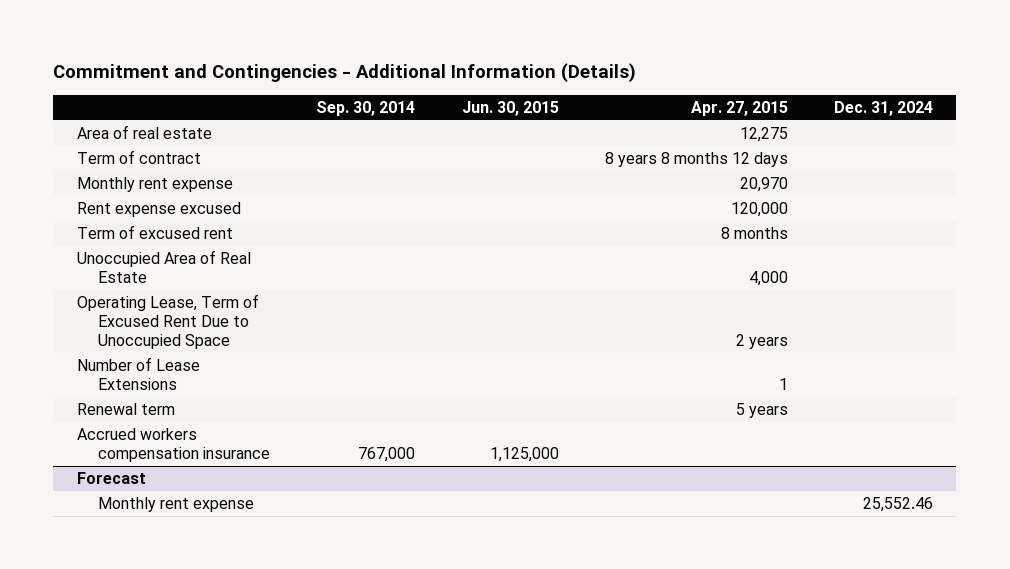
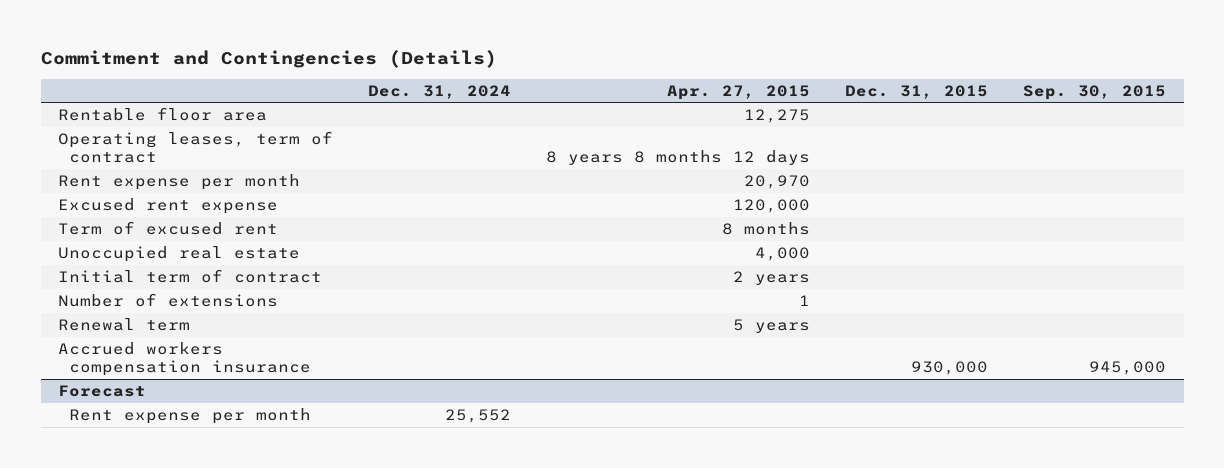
- Commitment and Contingencies - Additional Information (Details)
+ Commitment and Contingencies (Details)
- | Sep. 30, 2014 | Jun. 30, 2015 | Apr. 27, 2015 | Dec. 31, 2024
+ | Dec. 31, 2024 | Apr. 27, 2015 | Dec. 31, 2015 | Sep. 30, 2015
- Area of real estate | | | 12,275 |
- Term of contract | | | 8 years 8 months 12 days |
- Monthly rent expense | | | 20,970 |
- Rent expense excused | | | 120,000 |
+ Rentable floor area | | 12,275 | |
+ Operating leases, term of contract | | 8 years 8 months 12 days | |
+ Rent expense per month | | 20,970 | |
+ Excused rent expense | | 120,000 | |
- Unoccupied Area of Real Estate | | | 4,000 |
- Operating Lease, Term of Excused Rent Due to Unoccupied Space | | | 2 years |
- Number of Lease Extensions | | | 1 |
+ Unoccupied real estate | | 4,000 | |
+ Initial term of contract | | 2 years | |
+ Number of extensions | | 1 | |
@ Forecast
- Monthly rent expense | | | | 25,552.46
+ Rent expense per month | 25,552 | | |

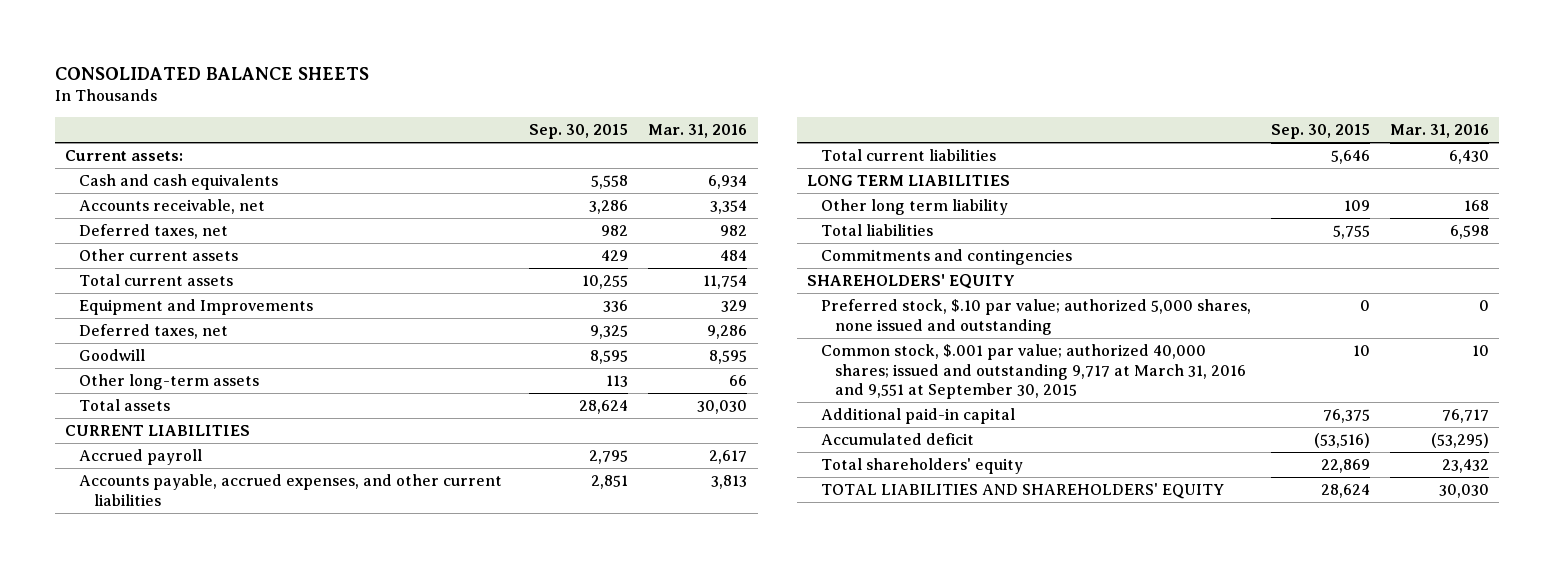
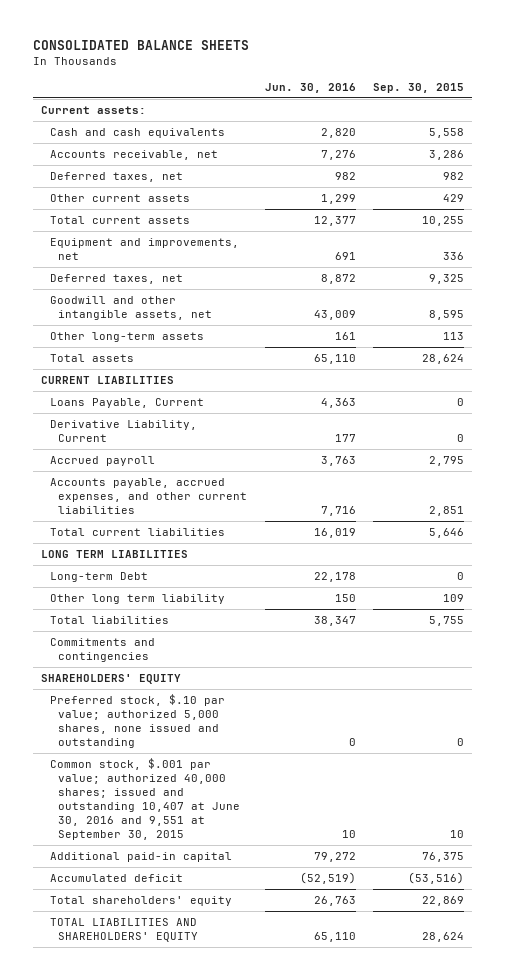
- | Sep. 30, 2015 | Mar. 31, 2016
+ | Jun. 30, 2016 | Sep. 30, 2015
- Equipment and Improvements | 336 | 329
+ Equipment and improvements, net | 691 | 336
- Goodwill | 8,595 | 8,595
+ Goodwill and other intangible assets, net | 43,009 | 8,595
+ Loans Payable, Current | 4,363 | 0
+ Derivative Liability, Current | 177 | 0
+ Long-term Debt | 22,178 | 0
- Common stock, $.001 par value; authorized 40,000 shares; issued and outstanding 9,717 at March 31, 2016 and 9,551 at September 30, 2015 | 10 | 10
+ Common stock, $.001 par value; authorized 40,000 shares; issued and outstanding 10,407 at June 30, 2016 and 9,551 at September 30, 2015 | 10 | 10

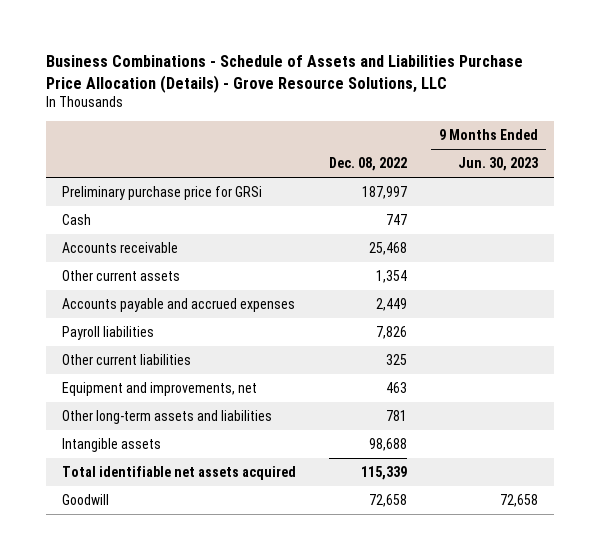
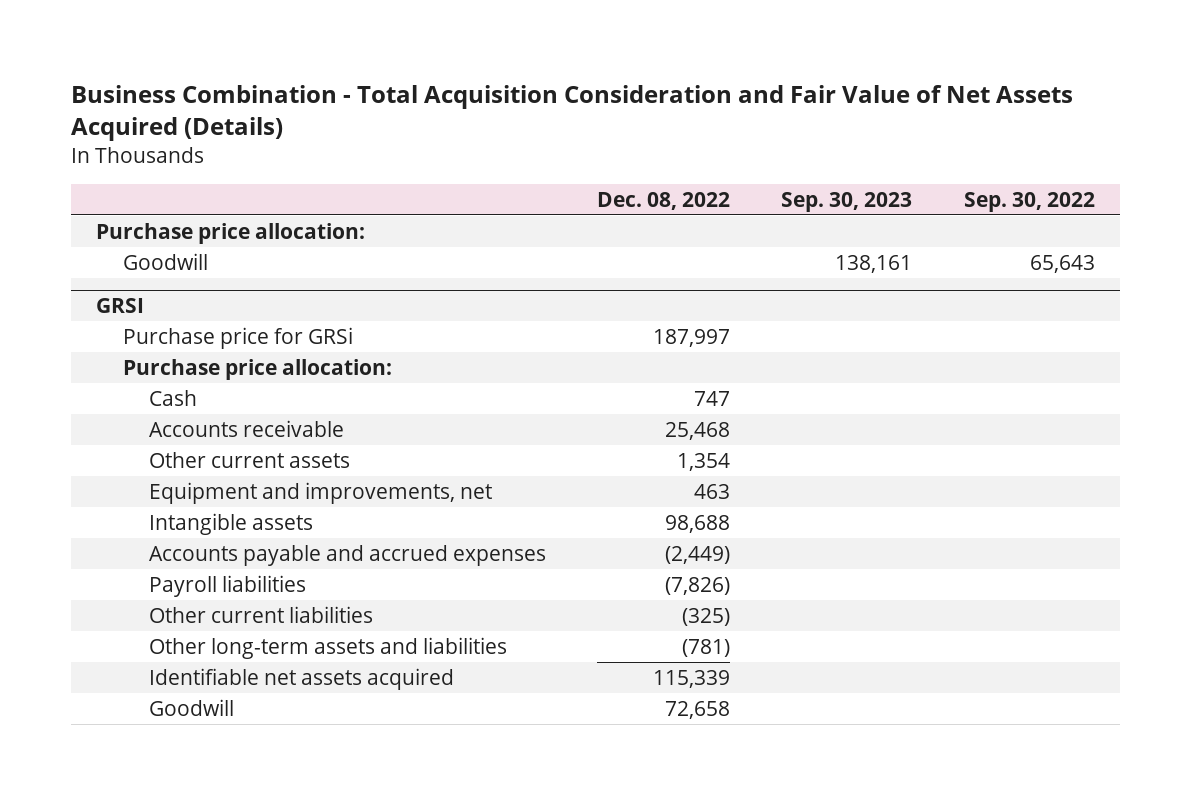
- Business Combinations - Schedule of Assets and Liabilities Purchase Price Allocation (Details) - Grove Resource Solutions, LLC
+ Business Combination - Total Acquisition Consideration and Fair Value of Net Assets Acquired (Details)
- | Dec. 08, 2022 | 9 Months Ended Jun. 30, 2023
+ | Dec. 08, 2022 | Sep. 30, 2023 | Sep. 30, 2022
- Preliminary purchase price for GRSi | 187,997 |
+ Purchase price allocation:
+ Goodwill | | 138,161 | 65,643
+ GRSI
+ Purchase price for GRSi | 187,997 | |
+ Purchase price allocation:
- Accounts payable and accrued expenses | 2,449 |
- Payroll liabilities | 7,826 |
- Other current liabilities | 325 |
- Other long-term assets and liabilities | 781 |
- Total identifiable net assets acquired | 115,339 |
+ Accounts payable and accrued expenses | (2,449) | |
+ Payroll liabilities | (7,826) | |
+ Other current liabilities | (325) | |
+ Other long-term assets and liabilities | (781) | |
+ Identifiable net assets acquired | 115,339 | |

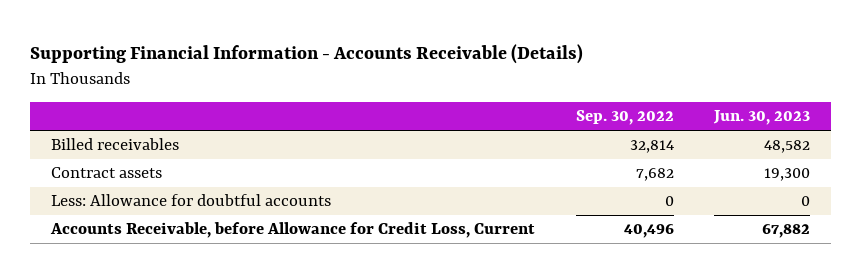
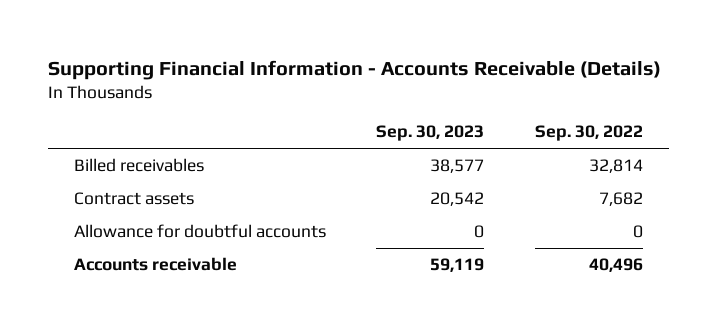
- | Sep. 30, 2022 | Jun. 30, 2023
+ | Sep. 30, 2023 | Sep. 30, 2022
- Less: Allowance for doubtful accounts | 0 | 0
- Accounts Receivable, before Allowance for Credit Loss, Current | 40,496 | 67,882
+ Allowance for doubtful accounts | 0 | 0
+ Accounts receivable | 59,119 | 40,496

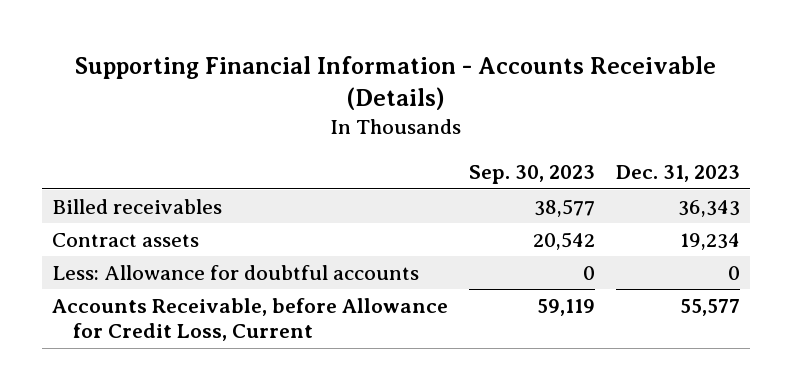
- | Sep. 30, 2023 | Sep. 30, 2022
+ | Sep. 30, 2023 | Dec. 31, 2023
- Allowance for doubtful accounts | 0 | 0
- Accounts receivable | 59,119 | 40,496
+ Less: Allowance for doubtful accounts | 0 | 0
+ Accounts Receivable, before Allowance for Credit Loss, Current | 59,119 | 55,577

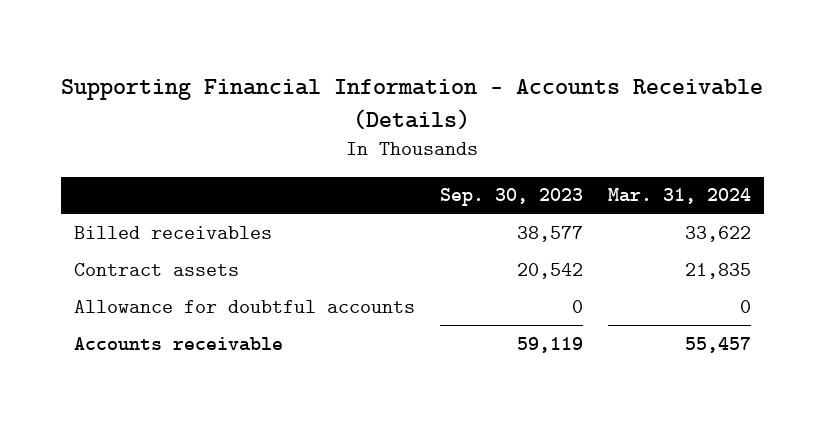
- | Sep. 30, 2023 | Dec. 31, 2023
+ | Sep. 30, 2023 | Mar. 31, 2024
- Less: Allowance for doubtful accounts | 0 | 0
- Accounts Receivable, before Allowance for Credit Loss, Current | 59,119 | 55,577
+ Allowance for doubtful accounts | 0 | 0
+ Accounts receivable | 59,119 | 55,457

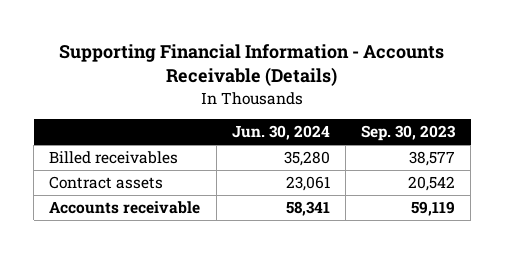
- | Sep. 30, 2023 | Mar. 31, 2024
+ | Jun. 30, 2024 | Sep. 30, 2023
- Allowance for doubtful accounts | 0 | 0

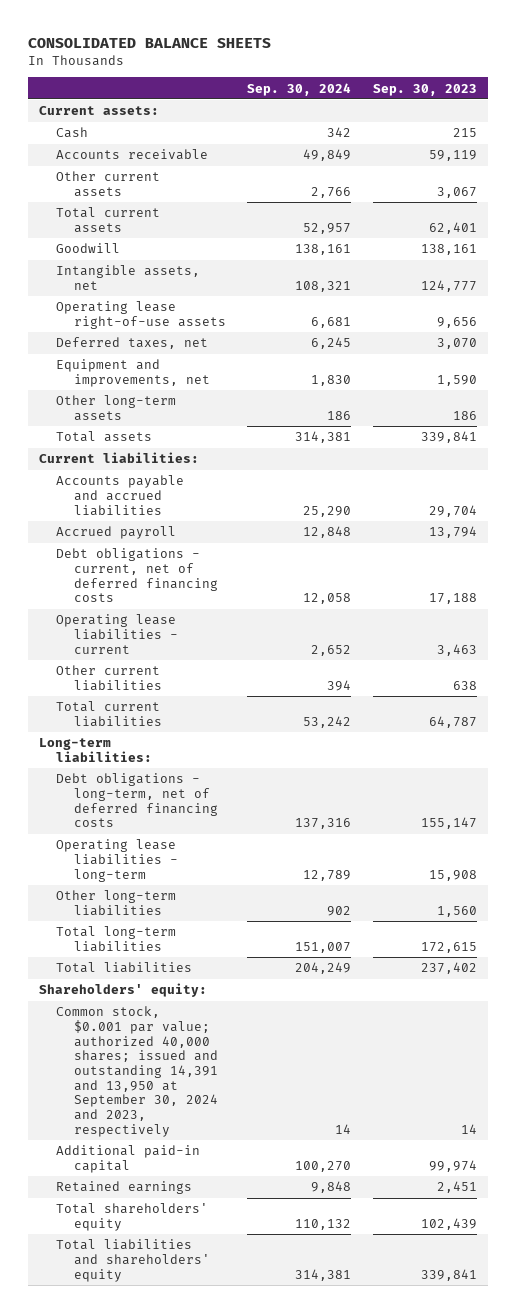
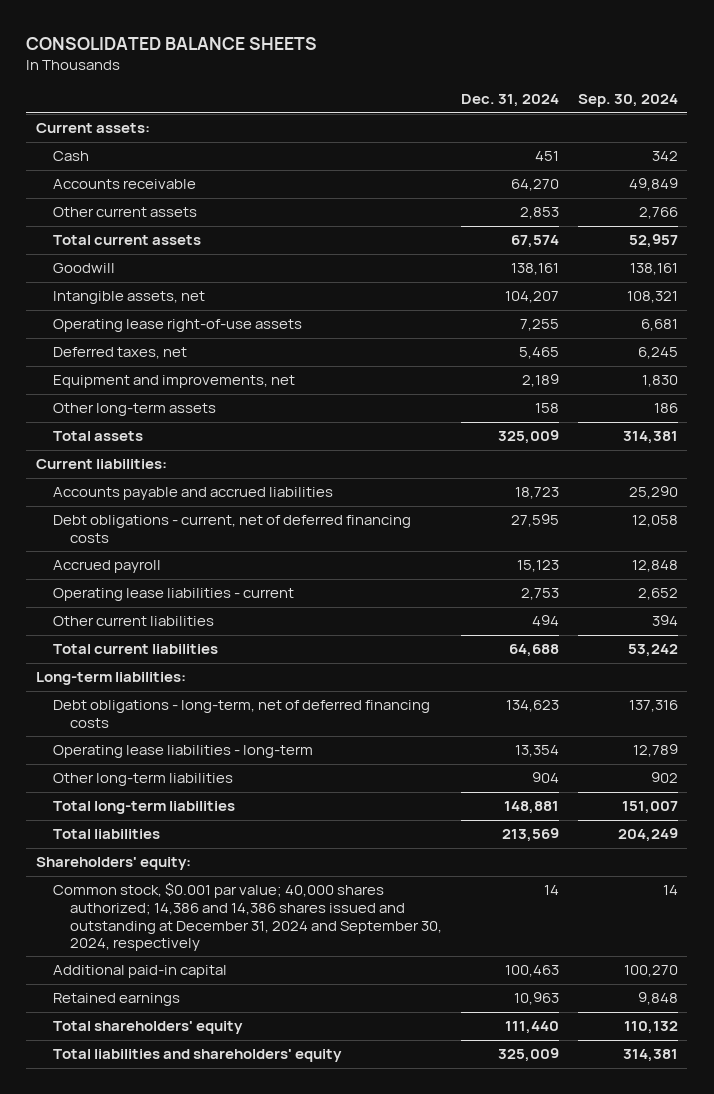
- | Sep. 30, 2024 | Sep. 30, 2023
+ | Dec. 31, 2024 | Sep. 30, 2024
moved down: Accrued payroll | 15,123 | 12,848
- Common stock, $0.001 par value; authorized 40,000 shares; issued and outstanding 14,391 and 13,950 at September 30, 2024 and 2023, respectively | 14 | 14
+ Common stock, $0.001 par value; 40,000 shares authorized; 14,386 and 14,386 shares issued and outstanding at December 31, 2024 and September 30, 2024, respectively | 14 | 14

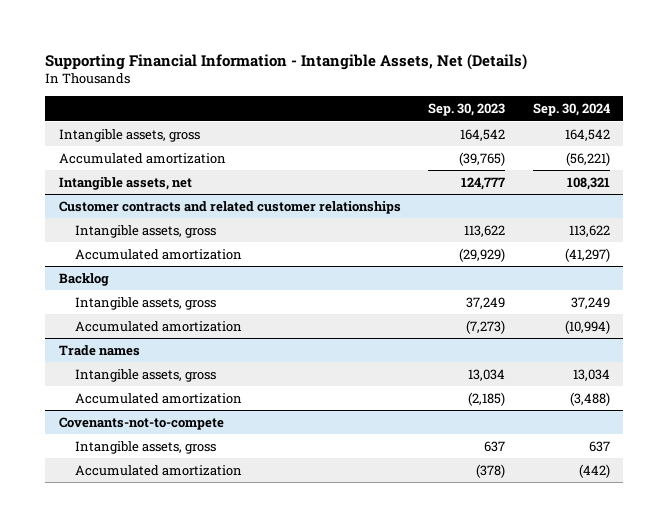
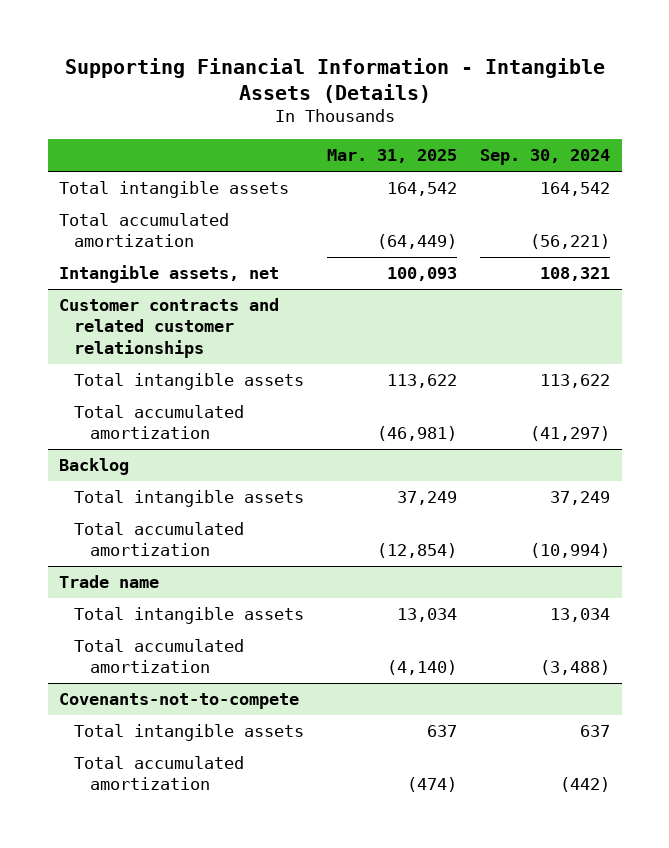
- Supporting Financial Information - Intangible Assets, Net (Details)
+ Supporting Financial Information - Intangible Assets (Details)
- | Sep. 30, 2023 | Sep. 30, 2024
+ | Mar. 31, 2025 | Sep. 30, 2024
- Intangible assets, gross | 164,542 | 164,542
- Accumulated amortization | (39,765) | (56,221)
+ Total intangible assets | 164,542 | 164,542
+ Total accumulated amortization | (64,449) | (56,221)
@ Customer contracts and related customer relationships
- Intangible assets, gross | 113,622 | 113,622
- Accumulated amortization | (29,929) | (41,297)
+ Total intangible assets | 113,622 | 113,622
+ Total accumulated amortization | (46,981) | (41,297)
@ Backlog
- Intangible assets, gross | 37,249 | 37,249
- Accumulated amortization | (7,273) | (10,994)
- Trade names
- Intangible assets, gross | 13,034 | 13,034
- Accumulated amortization | (2,185) | (3,488)
@ Backlog
+ Total intangible assets | 37,249 | 37,249
+ Total accumulated amortization | (12,854) | (10,994)
+ Trade name
+ Total intangible assets | 13,034 | 13,034
+ Total accumulated amortization | (4,140) | (3,488)
@ Covenants-not-to-compete
- Intangible assets, gross | 637 | 637
- Accumulated amortization | (378) | (442)
+ Total intangible assets | 637 | 637
+ Total accumulated amortization | (474) | (442)

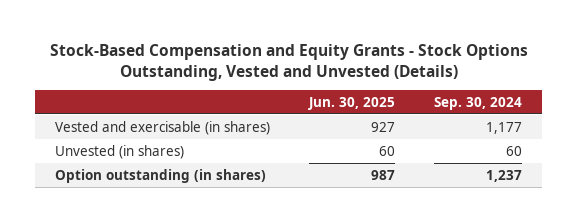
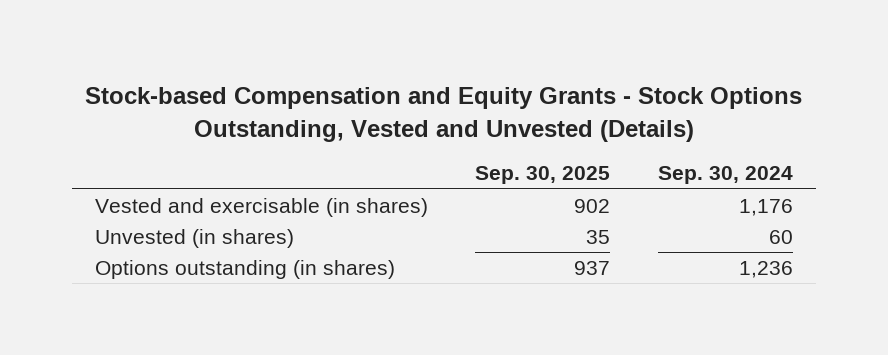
- Stock-Based Compensation and Equity Grants - Stock Options Outstanding, Vested and Unvested (Details)
+ Stock-based Compensation and Equity Grants - Stock Options Outstanding, Vested and Unvested (Details)
- | Jun. 30, 2025 | Sep. 30, 2024
+ | Sep. 30, 2025 | Sep. 30, 2024
- Vested and exercisable (in shares) | 927 | 1,177
+ Vested and exercisable (in shares) | 902 | 1,176
- Option outstanding (in shares) | 987 | 1,237
+ Options outstanding (in shares) | 937 | 1,236

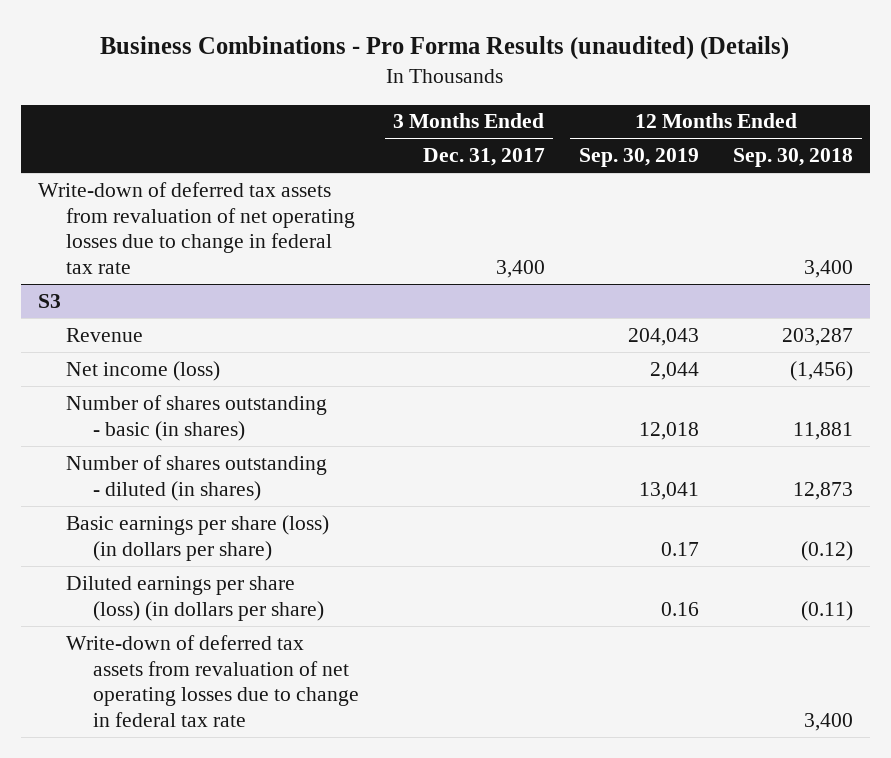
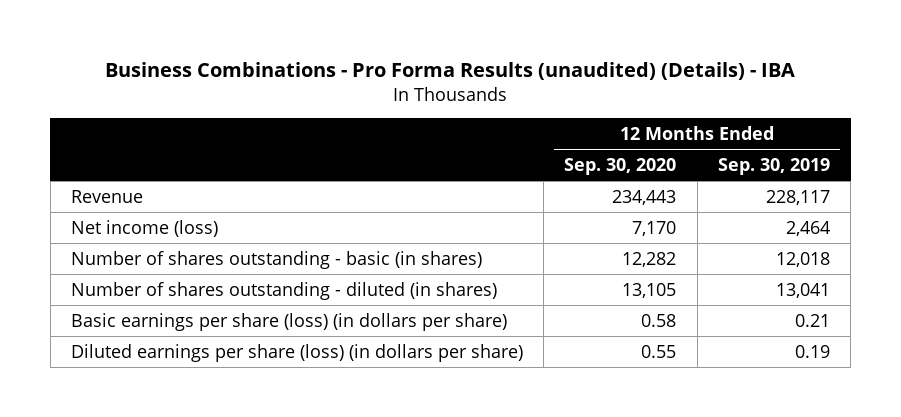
- Business Combinations - Pro Forma Results (unaudited) (Details)
+ Business Combinations - Pro Forma Results (unaudited) (Details) - IBA
- | 3 Months Ended Dec. 31, 2017 | 12 Months Ended Sep. 30, 2019 | 12 Months Ended Sep. 30, 2018
+ | 12 Months Ended Sep. 30, 2020 | 12 Months Ended Sep. 30, 2019
- Write-down of deferred tax assets from revaluation of net operating losses due to change in federal tax rate | 3,400 | | 3,400
- S3
- Revenue | | 204,043 | 203,287
- Net income (loss) | | 2,044 | (1,456)
+ Revenue | 234,443 | 228,117
+ Net income (loss) | 7,170 | 2,464
- Basic earnings per share (loss) (in dollars per share) | | 0.17 | (0.12)
- Diluted earnings per share (loss) (in dollars per share) | | 0.16 | (0.11)
- Write-down of deferred tax assets from revaluation of net operating losses due to change in federal tax rate | | | 3,400
+ Basic earnings per share (loss) (in dollars per share) | 0.58 | 0.21
+ Diluted earnings per share (loss) (in dollars per share) | 0.55 | 0.19

